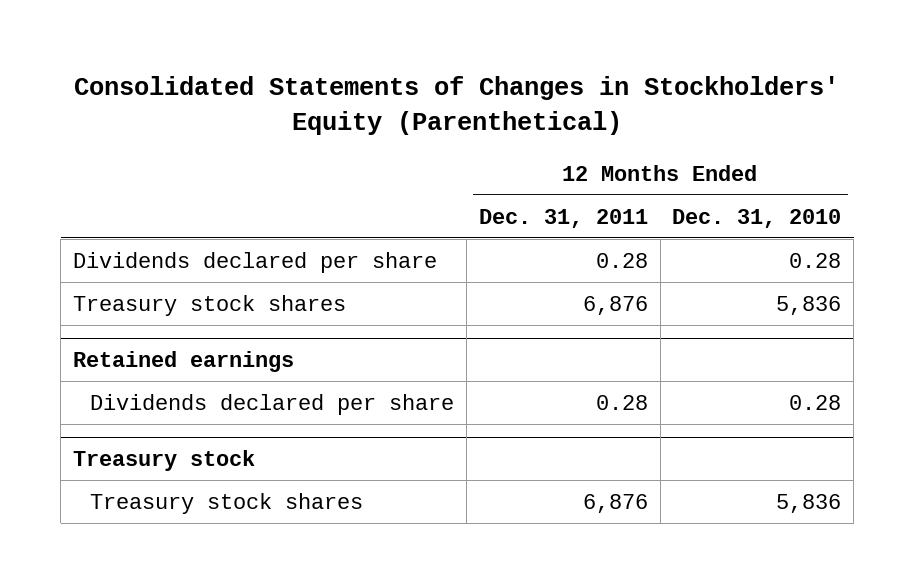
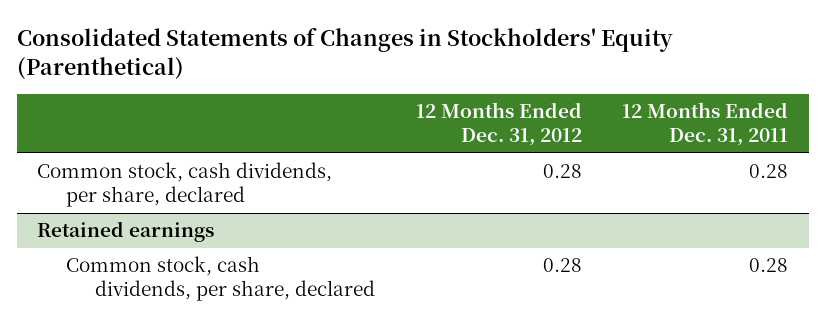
- | 12 Months Ended Dec. 31, 2011 | 12 Months Ended Dec. 31, 2010
+ | 12 Months Ended Dec. 31, 2012 | 12 Months Ended Dec. 31, 2011
- Dividends declared per share | 0.28 | 0.28
- Treasury stock shares | 6,876 | 5,836
+ Common stock, cash dividends, per share, declared | 0.28 | 0.28
@ Retained earnings
- Dividends declared per share | 0.28 | 0.28
- Treasury stock
- Treasury stock shares | 6,876 | 5,836
@ Retained earnings
+ Common stock, cash dividends, per share, declared | 0.28 | 0.28

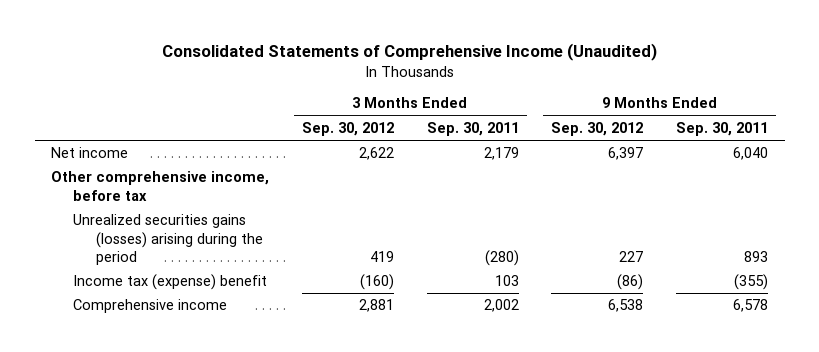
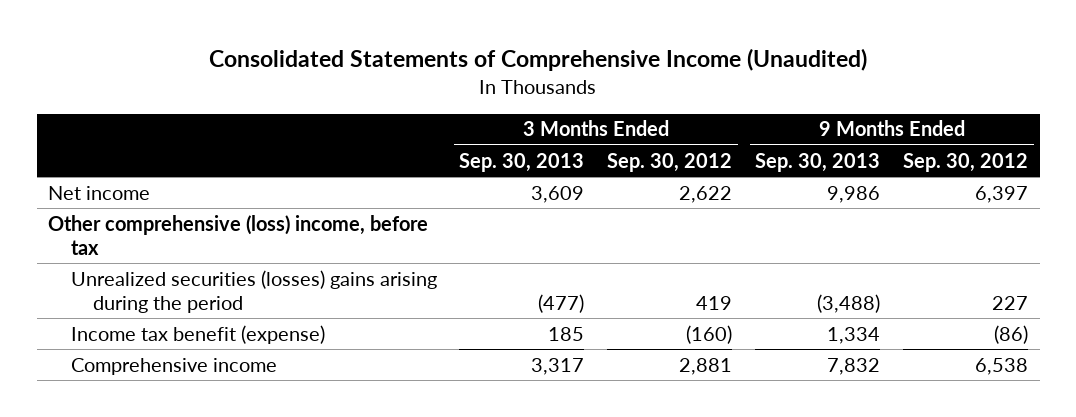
- | 3 Months Ended Sep. 30, 2012 | 3 Months Ended Sep. 30, 2011 | 9 Months Ended Sep. 30, 2012 | 9 Months Ended Sep. 30, 2011
+ | 3 Months Ended Sep. 30, 2013 | 3 Months Ended Sep. 30, 2012 | 9 Months Ended Sep. 30, 2013 | 9 Months Ended Sep. 30, 2012
- Other comprehensive income, before tax
- Unrealized securities gains (losses) arising during the period | 419 | (280) | 227 | 893
- Income tax (expense) benefit | (160) | 103 | (86) | (355)
+ Other comprehensive (loss) income, before tax
+ Unrealized securities (losses) gains arising during the period | (477) | 419 | (3,488) | 227
+ Income tax benefit (expense) | 185 | (160) | 1,334 | (86)

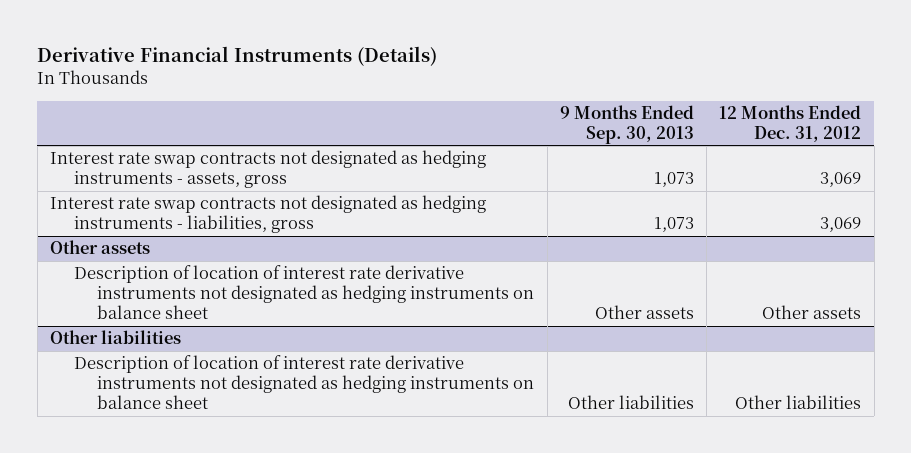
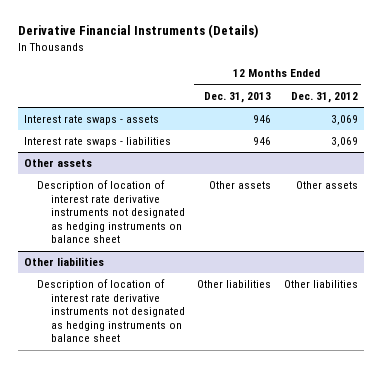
- | 9 Months Ended Sep. 30, 2013 | 12 Months Ended Dec. 31, 2012
+ | 12 Months Ended Dec. 31, 2013 | 12 Months Ended Dec. 31, 2012
- Interest rate swap contracts not designated as hedging instruments - assets, gross | 1,073 | 3,069
- Interest rate swap contracts not designated as hedging instruments - liabilities, gross | 1,073 | 3,069
+ Interest rate swaps - assets | 946 | 3,069
+ Interest rate swaps - liabilities | 946 | 3,069

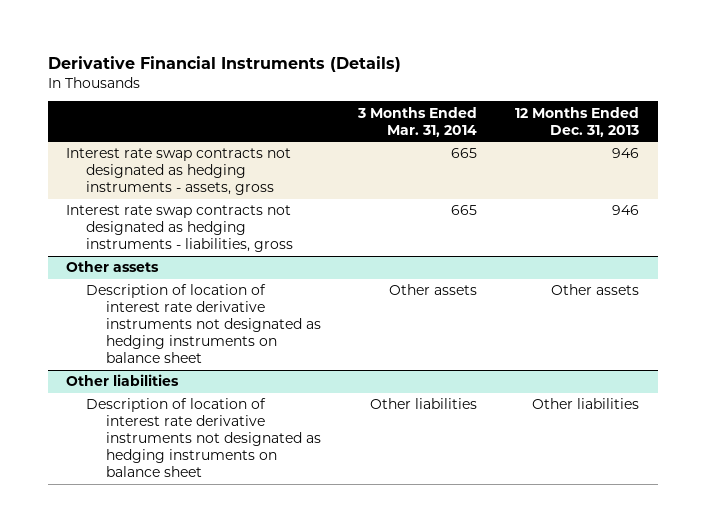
- | 12 Months Ended Dec. 31, 2013 | 12 Months Ended Dec. 31, 2012
+ | 3 Months Ended Mar. 31, 2014 | 12 Months Ended Dec. 31, 2013
- Interest rate swaps - assets | 946 | 3,069
- Interest rate swaps - liabilities | 946 | 3,069
+ Interest rate swap contracts not designated as hedging instruments - assets, gross | 665 | 946
+ Interest rate swap contracts not designated as hedging instruments - liabilities, gross | 665 | 946

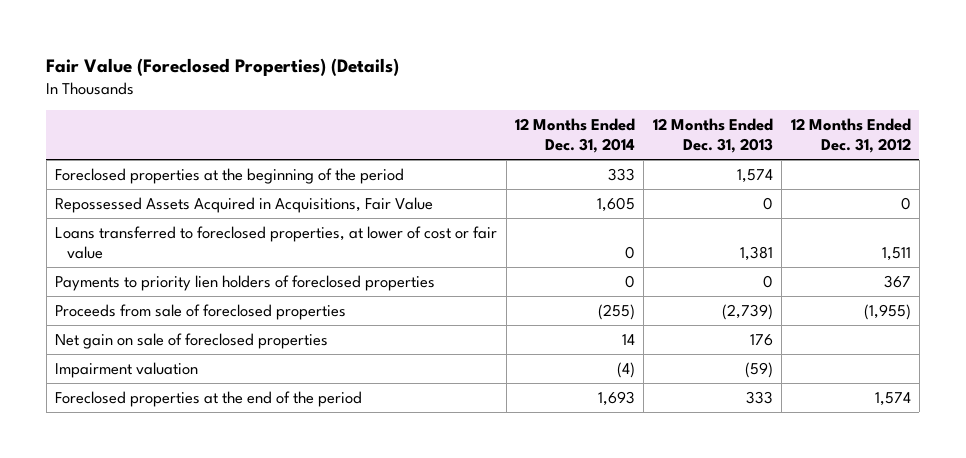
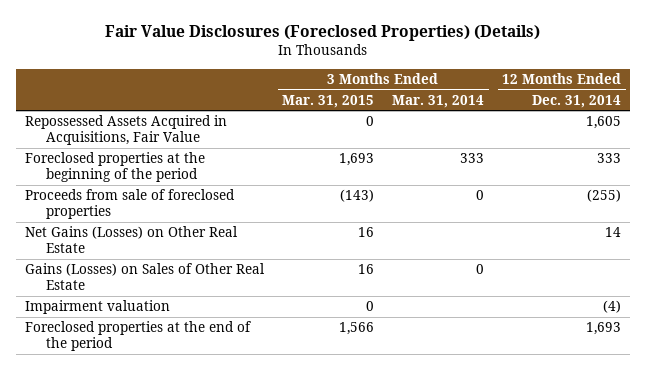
- Fair Value (Foreclosed Properties) (Details)
+ Fair Value Disclosures (Foreclosed Properties) (Details)
- | 12 Months Ended Dec. 31, 2014 | 12 Months Ended Dec. 31, 2013 | 12 Months Ended Dec. 31, 2012
+ | 3 Months Ended Mar. 31, 2015 | 3 Months Ended Mar. 31, 2014 | 12 Months Ended Dec. 31, 2014
- Loans transferred to foreclosed properties, at lower of cost or fair value | 0 | 1,381 | 1,511
- Payments to priority lien holders of foreclosed properties | 0 | 0 | 367
moved down: Foreclosed properties at the beginning of the period | 1,693 | 333 | 333
- Net gain on sale of foreclosed properties | 14 | 176 |
+ Net Gains (Losses) on Other Real Estate | 16 | | 14
+ Gains (Losses) on Sales of Other Real Estate | 16 | 0 |

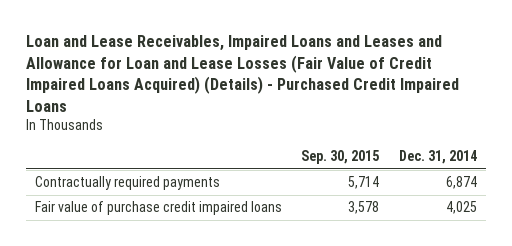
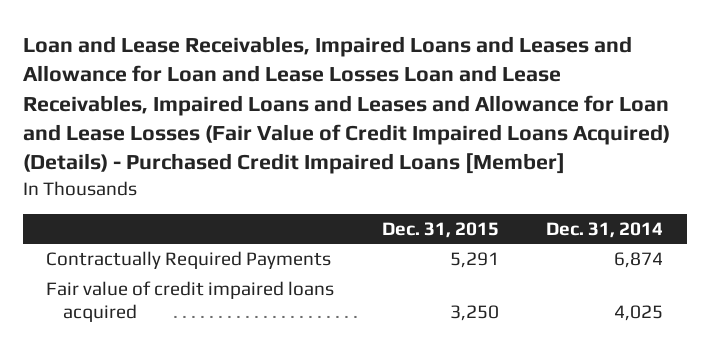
- Loan and Lease Receivables, Impaired Loans and Leases and Allowance for Loan and Lease Losses (Fair Value of Credit Impaired Loans Acquired) (Details) - Purchased Credit Impaired Loans
+ Loan and Lease Receivables, Impaired Loans and Leases and Allowance for Loan and Lease Losses Loan and Lease Receivables, Impaired Loans and Leases and Allowance for Loan and Lease Losses (Fair Value of Credit Impaired Loans Acquired) (Details) - Purchased Credit Impaired Loans [Member]
- | Sep. 30, 2015 | Dec. 31, 2014
+ | Dec. 31, 2015 | Dec. 31, 2014
- Contractually required payments | 5,714 | 6,874
- Fair value of purchase credit impaired loans | 3,578 | 4,025
+ Contractually Required Payments | 5,291 | 6,874
+ Fair value of credit impaired loans acquired | 3,250 | 4,025

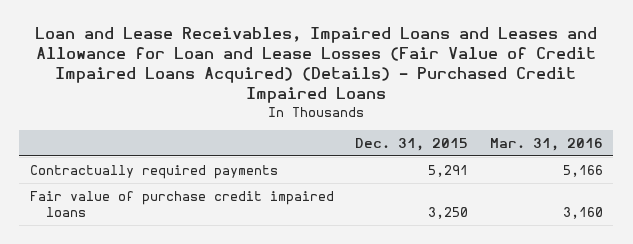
- Loan and Lease Receivables, Impaired Loans and Leases and Allowance for Loan and Lease Losses Loan and Lease Receivables, Impaired Loans and Leases and Allowance for Loan and Lease Losses (Fair Value of Credit Impaired Loans Acquired) (Details) - Purchased Credit Impaired Loans [Member]
+ Loan and Lease Receivables, Impaired Loans and Leases and Allowance for Loan and Lease Losses (Fair Value of Credit Impaired Loans Acquired) (Details) - Purchased Credit Impaired Loans
- | Dec. 31, 2015 | Dec. 31, 2014
+ | Dec. 31, 2015 | Mar. 31, 2016
- Contractually Required Payments | 5,291 | 6,874
- Fair value of credit impaired loans acquired | 3,250 | 4,025
+ Contractually required payments | 5,291 | 5,166
+ Fair value of purchase credit impaired loans | 3,250 | 3,160

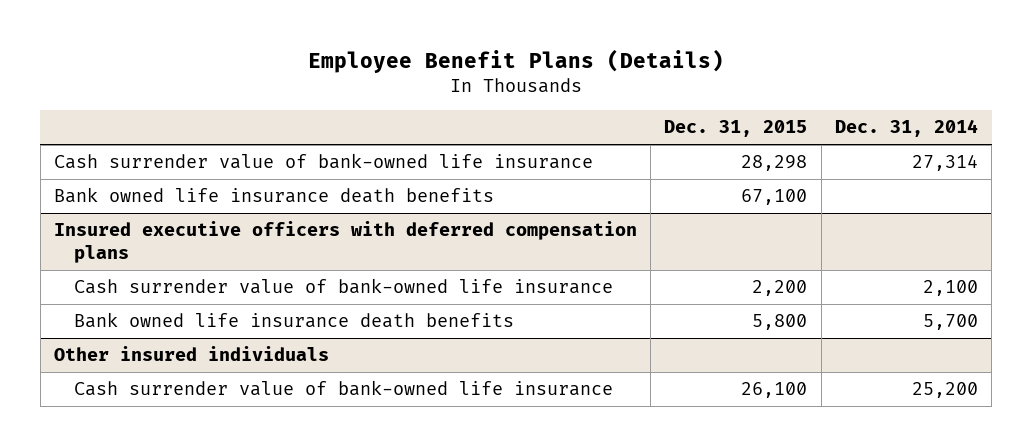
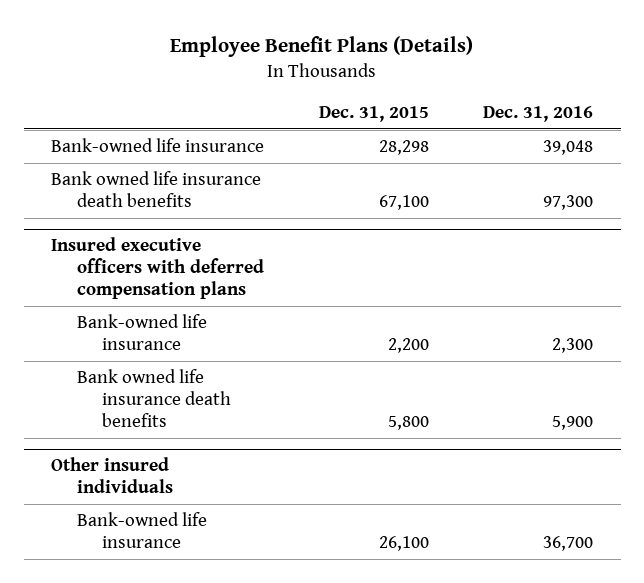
- | Dec. 31, 2015 | Dec. 31, 2014
+ | Dec. 31, 2015 | Dec. 31, 2016
- Cash surrender value of bank-owned life insurance | 28,298 | 27,314
+ Bank-owned life insurance | 28,298 | 39,048
@ Insured executive officers with deferred compensation plans
- Cash surrender value of bank-owned life insurance | 2,200 | 2,100
+ Bank-owned life insurance | 2,200 | 2,300
@ Other insured individuals
- Cash surrender value of bank-owned life insurance | 26,100 | 25,200
+ Bank-owned life insurance | 26,100 | 36,700

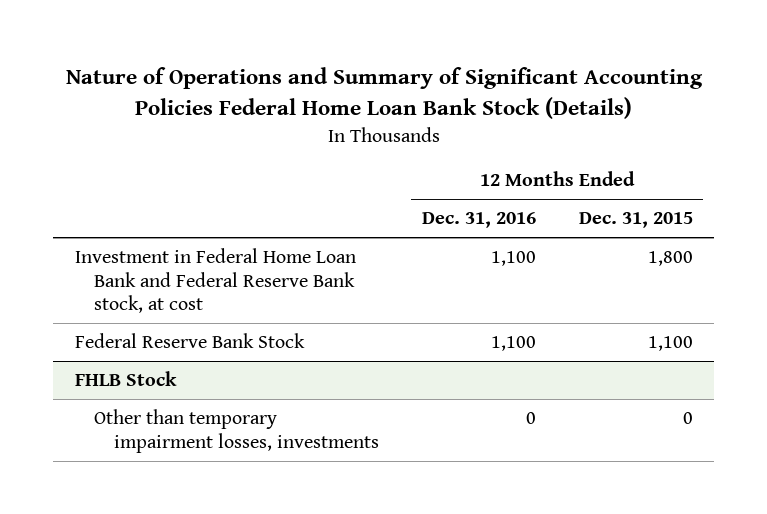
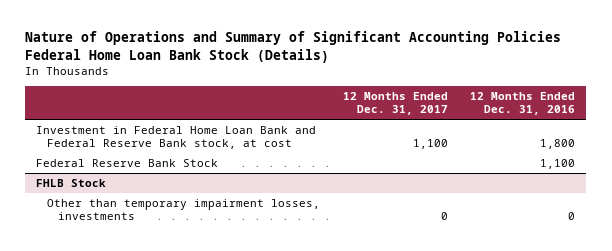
- | 12 Months Ended Dec. 31, 2016 | 12 Months Ended Dec. 31, 2015
+ | 12 Months Ended Dec. 31, 2017 | 12 Months Ended Dec. 31, 2016
- Investment in Federal Home Loan Bank and Federal Reserve Bank stock, at cost | 1,100 | 1,800
+ Investment in Federal Home Loan Bank and Federal Reserve Bank stock, at cost | 1,100 | 1,800

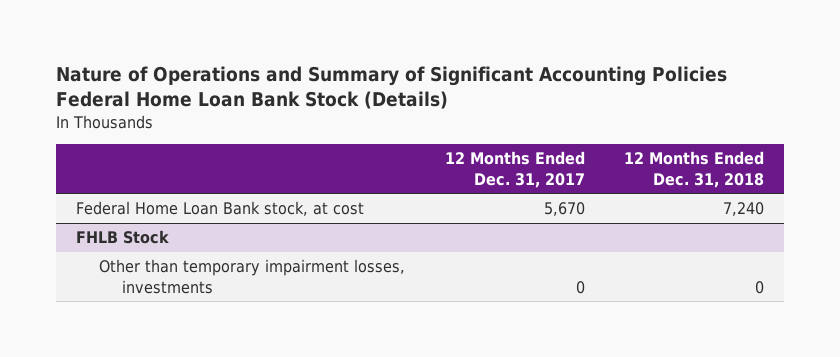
- | 12 Months Ended Dec. 31, 2017 | 12 Months Ended Dec. 31, 2016
+ | 12 Months Ended Dec. 31, 2017 | 12 Months Ended Dec. 31, 2018
- Investment in Federal Home Loan Bank and Federal Reserve Bank stock, at cost | 1,100 | 1,800
- Federal Reserve Bank Stock | | 1,100
+ Federal Home Loan Bank stock, at cost | 5,670 | 7,240

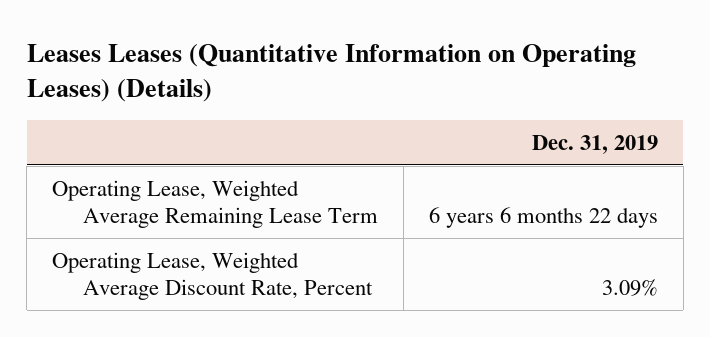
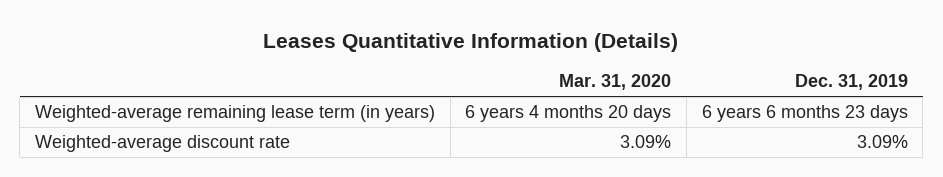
- Leases Leases (Quantitative Information on Operating Leases) (Details)
+ Leases Quantitative Information (Details)
- | Dec. 31, 2019
+ | Mar. 31, 2020 | Dec. 31, 2019
- Operating Lease, Weighted Average Remaining Lease Term | 6 years 6 months 22 days
- Operating Lease, Weighted Average Discount Rate, Percent | 3.09%
+ Weighted-average remaining lease term (in years) | 6 years 4 months 20 days | 6 years 6 months 23 days
+ Weighted-average discount rate | 3.09% | 3.09%

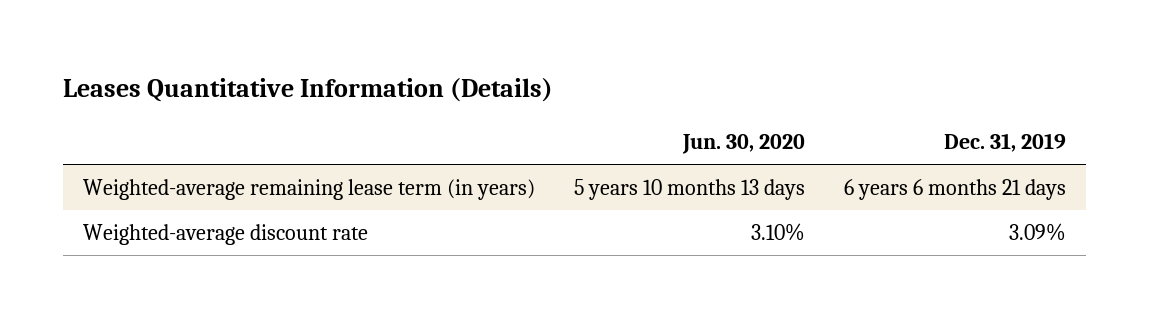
- | Mar. 31, 2020 | Dec. 31, 2019
+ | Jun. 30, 2020 | Dec. 31, 2019
- Weighted-average remaining lease term (in years) | 6 years 4 months 20 days | 6 years 6 months 23 days
+ Weighted-average remaining lease term (in years) | 5 years 10 months 13 days | 6 years 6 months 21 days

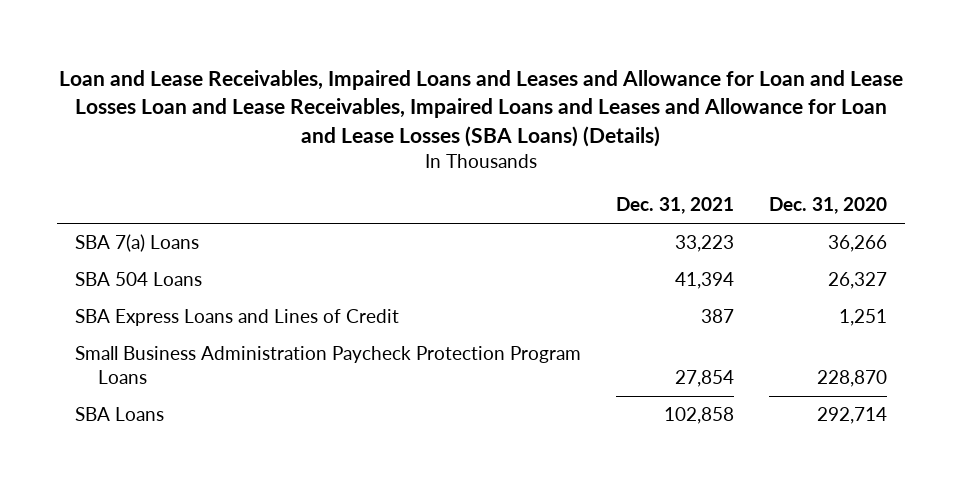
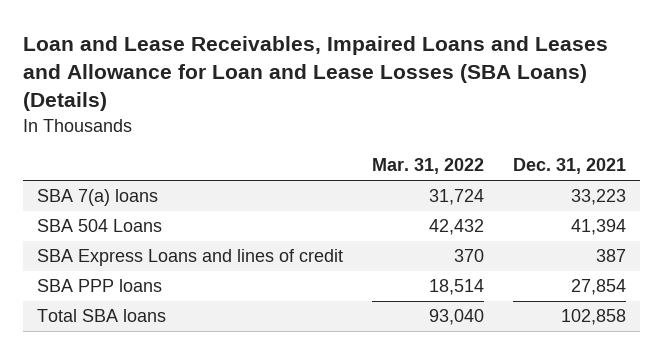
- Loan and Lease Receivables, Impaired Loans and Leases and Allowance for Loan and Lease Losses Loan and Lease Receivables, Impaired Loans and Leases and Allowance for Loan and Lease Losses (SBA Loans) (Details)
+ Loan and Lease Receivables, Impaired Loans and Leases and Allowance for Loan and Lease Losses (SBA Loans) (Details)
- | Dec. 31, 2021 | Dec. 31, 2020
+ | Mar. 31, 2022 | Dec. 31, 2021
- SBA 7(a) Loans | 33,223 | 36,266
+ SBA 7(a) loans | 31,724 | 33,223
- SBA Express Loans and Lines of Credit | 387 | 1,251
- Small Business Administration Paycheck Protection Program Loans | 27,854 | 228,870
- SBA Loans | 102,858 | 292,714
+ SBA Express Loans and lines of credit | 370 | 387
+ SBA PPP loans | 18,514 | 27,854
+ Total SBA loans | 93,040 | 102,858

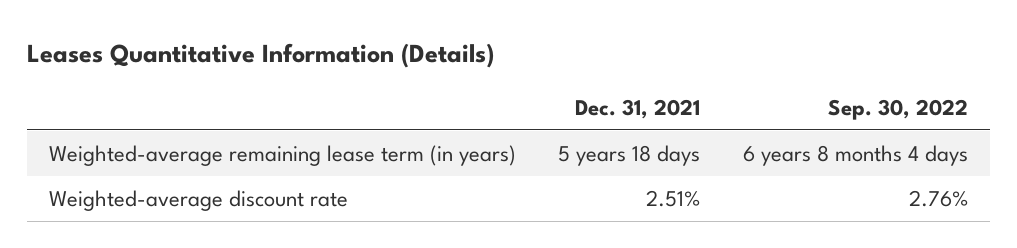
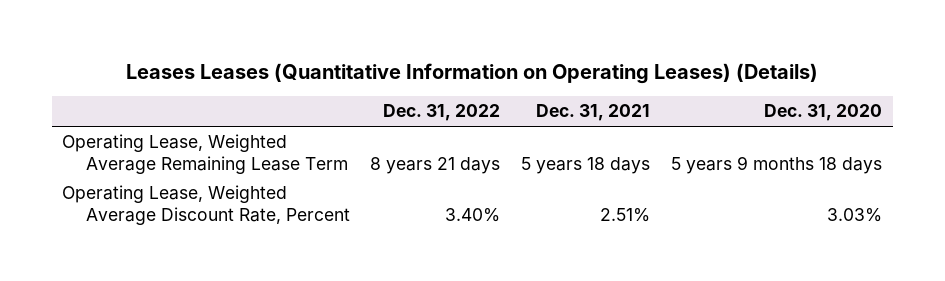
- Leases Quantitative Information (Details)
+ Leases Leases (Quantitative Information on Operating Leases) (Details)
- | Dec. 31, 2021 | Sep. 30, 2022
+ | Dec. 31, 2022 | Dec. 31, 2021 | Dec. 31, 2020
- Weighted-average remaining lease term (in years) | 5 years 18 days | 6 years 8 months 4 days
- Weighted-average discount rate | 2.51% | 2.76%
+ Operating Lease, Weighted Average Remaining Lease Term | 8 years 21 days | 5 years 18 days | 5 years 9 months 18 days
+ Operating Lease, Weighted Average Discount Rate, Percent | 3.40% | 2.51% | 3.03%

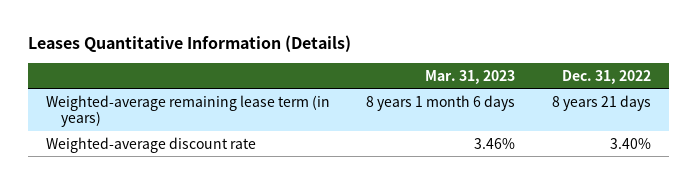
- Leases Leases (Quantitative Information on Operating Leases) (Details)
+ Leases Quantitative Information (Details)
- | Dec. 31, 2022 | Dec. 31, 2021 | Dec. 31, 2020
+ | Mar. 31, 2023 | Dec. 31, 2022
- Operating Lease, Weighted Average Remaining Lease Term | 8 years 21 days | 5 years 18 days | 5 years 9 months 18 days
- Operating Lease, Weighted Average Discount Rate, Percent | 3.40% | 2.51% | 3.03%
+ Weighted-average remaining lease term (in years) | 8 years 1 month 6 days | 8 years 21 days
+ Weighted-average discount rate | 3.46% | 3.40%

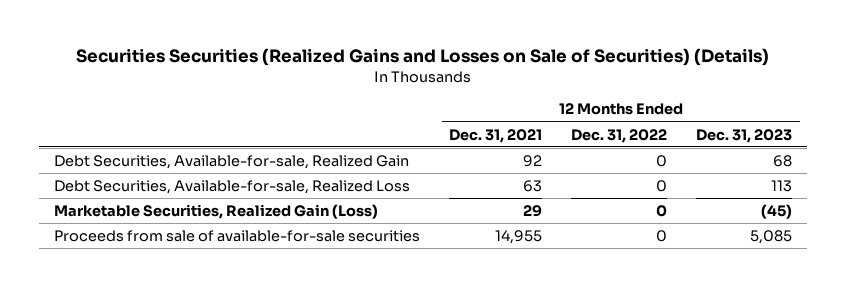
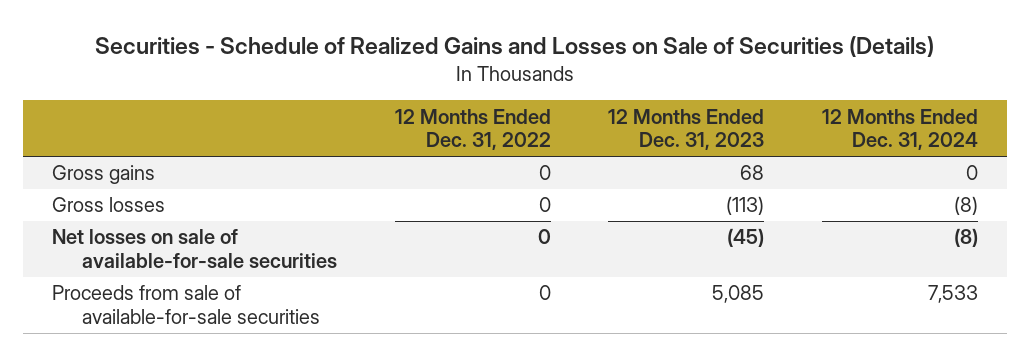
- Securities Securities (Realized Gains and Losses on Sale of Securities) (Details)
+ Securities - Schedule of Realized Gains and Losses on Sale of Securities (Details)
- | 12 Months Ended Dec. 31, 2021 | 12 Months Ended Dec. 31, 2022 | 12 Months Ended Dec. 31, 2023
+ | 12 Months Ended Dec. 31, 2022 | 12 Months Ended Dec. 31, 2023 | 12 Months Ended Dec. 31, 2024
- Debt Securities, Available-for-sale, Realized Gain | 92 | 0 | 68
- Debt Securities, Available-for-sale, Realized Loss | 63 | 0 | 113
- Marketable Securities, Realized Gain (Loss) | 29 | 0 | (45)
+ Gross gains | 0 | 68 | 0
+ Gross losses | 0 | (113) | (8)
+ Net losses on sale of available-for-sale securities | 0 | (45) | (8)

